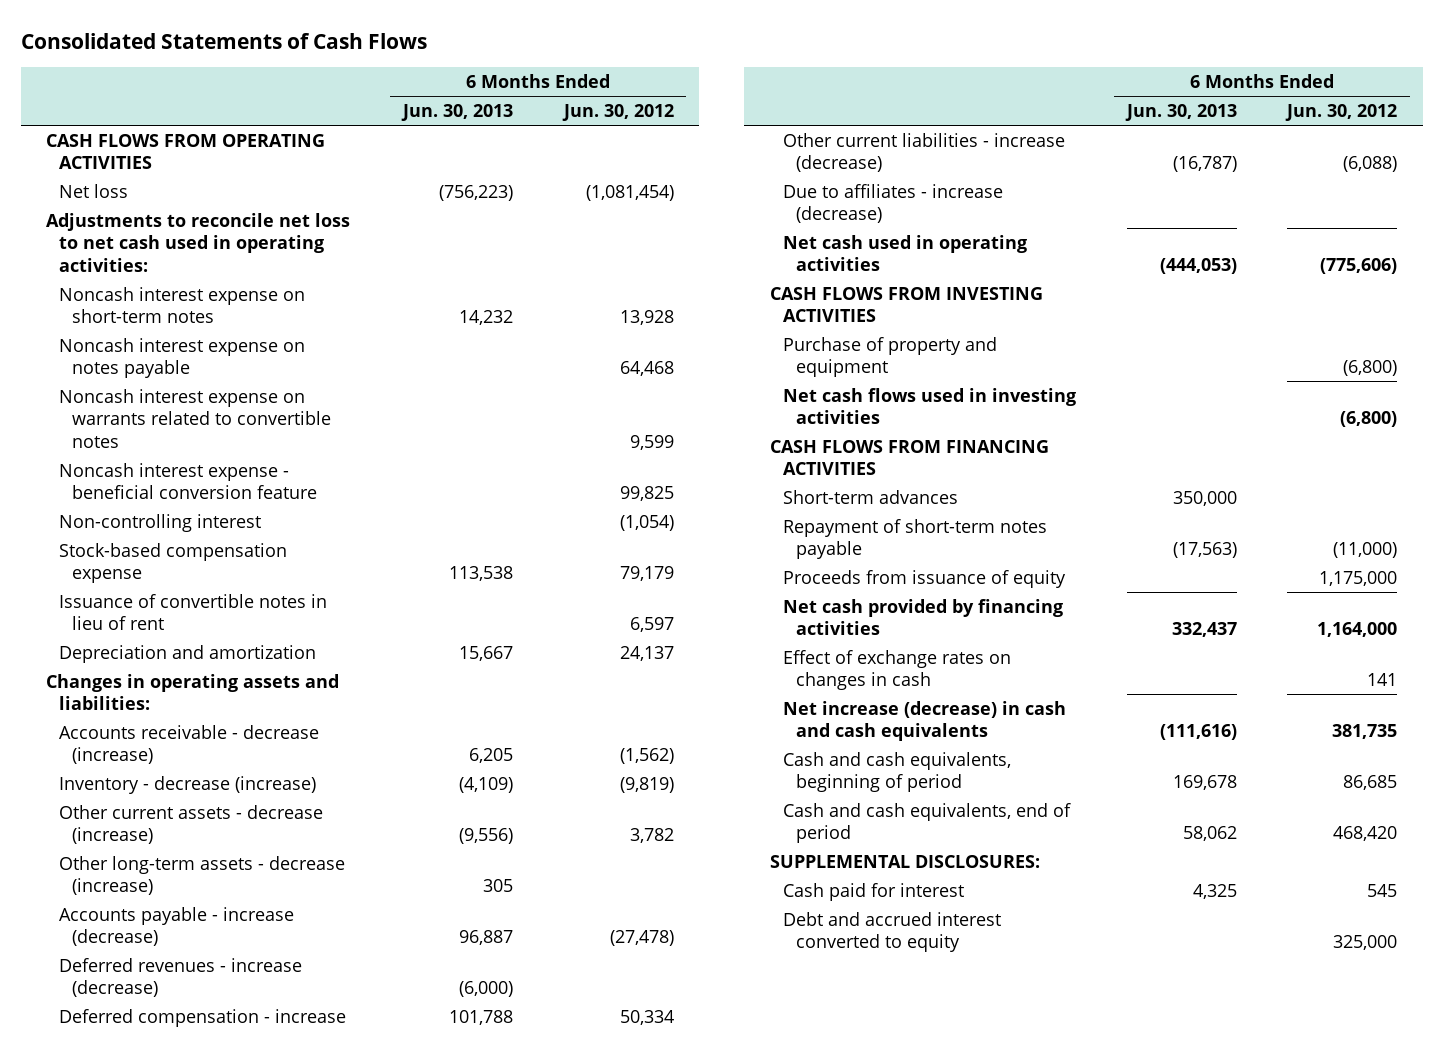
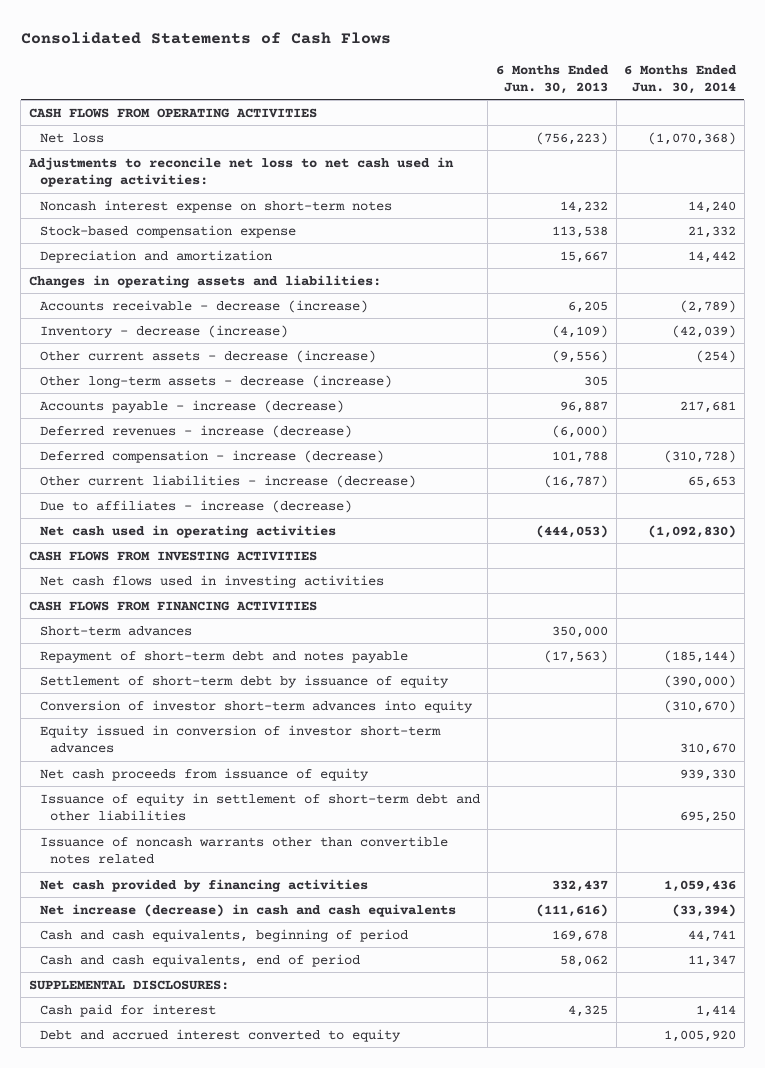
- | 6 Months Ended Jun. 30, 2013 | 6 Months Ended Jun. 30, 2012
+ | 6 Months Ended Jun. 30, 2013 | 6 Months Ended Jun. 30, 2014
- Noncash interest expense on notes payable | | 64,468
- Noncash interest expense on warrants related to convertible notes | | 9,599
- Noncash interest expense - beneficial conversion feature | | 99,825
- Non-controlling interest | | (1,054)
- Issuance of convertible notes in lieu of rent | | 6,597
- Deferred compensation - increase | 101,788 | 50,334
+ Deferred compensation - increase (decrease) | 101,788 | (310,728)
- Purchase of property and equipment | | (6,800)
- Repayment of short-term notes payable | (17,563) | (11,000)
- Proceeds from issuance of equity | | 1,175,000
+ Repayment of short-term debt and notes payable | (17,563) | (185,144)
+ Settlement of short-term debt by issuance of equity | | (390,000)
+ Conversion of investor short-term advances into equity | | (310,670)
+ Equity issued in conversion of investor short-term advances | | 310,670
+ Net cash proceeds from issuance of equity | | 939,330
+ Issuance of equity in settlement of short-term debt and other liabilities | | 695,250
+ Issuance of noncash warrants other than convertible notes related
- Effect of exchange rates on changes in cash | | 141

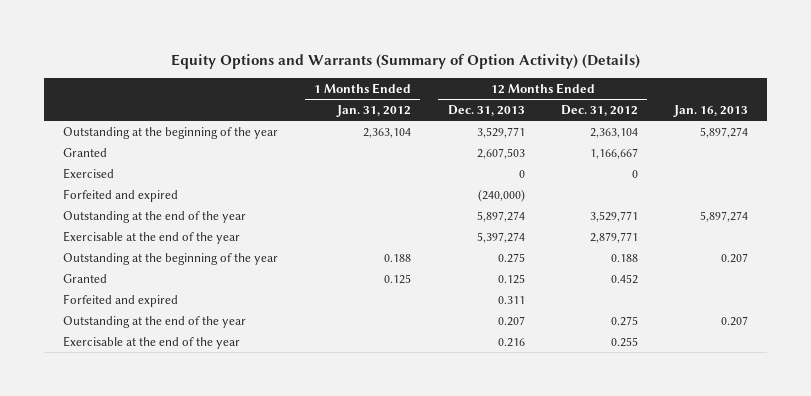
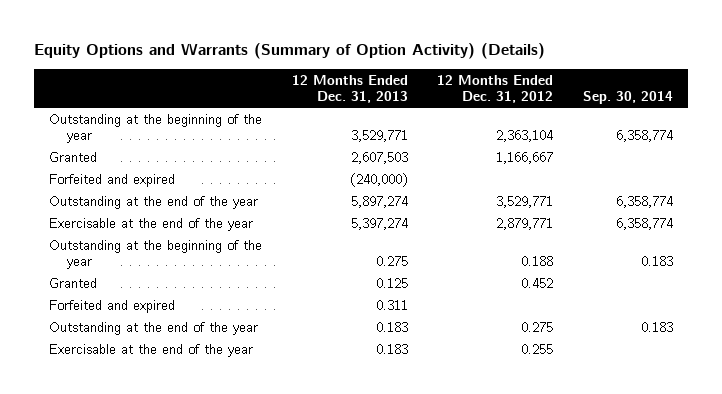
- | 1 Months Ended Jan. 31, 2012 | 12 Months Ended Dec. 31, 2013 | 12 Months Ended Dec. 31, 2012 | Jan. 16, 2013
+ | 12 Months Ended Dec. 31, 2013 | 12 Months Ended Dec. 31, 2012 | Sep. 30, 2014
- Exercised | | 0 | 0 |
- Outstanding at the end of the year | | 0.207 | 0.275 | 0.207
- Exercisable at the end of the year | | 0.216 | 0.255 |
+ Outstanding at the end of the year | 0.183 | 0.275 | 0.183
+ Exercisable at the end of the year | 0.183 | 0.255 |

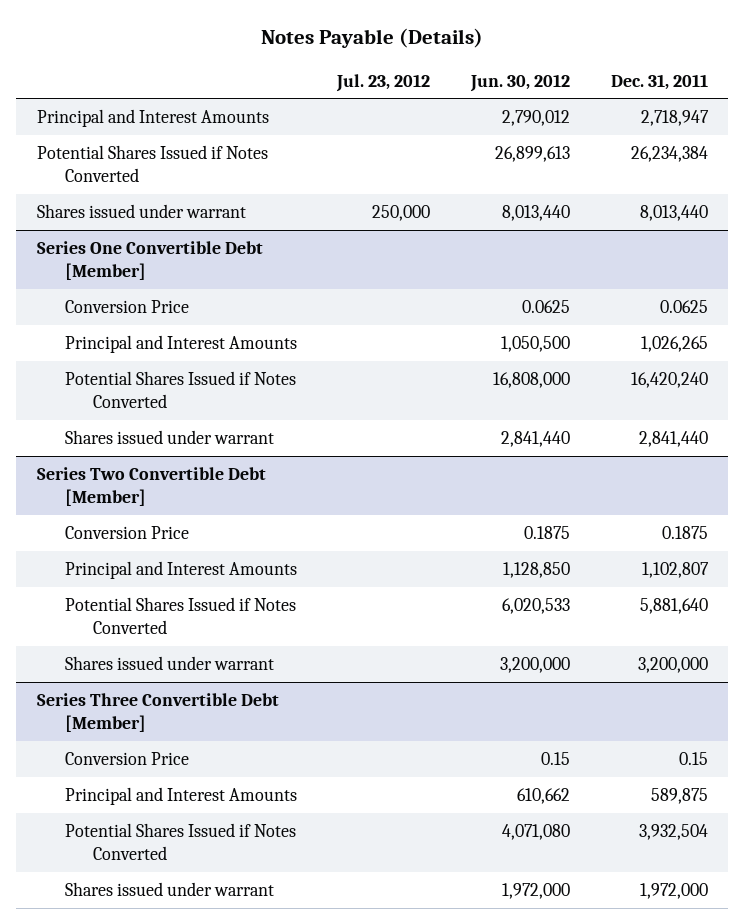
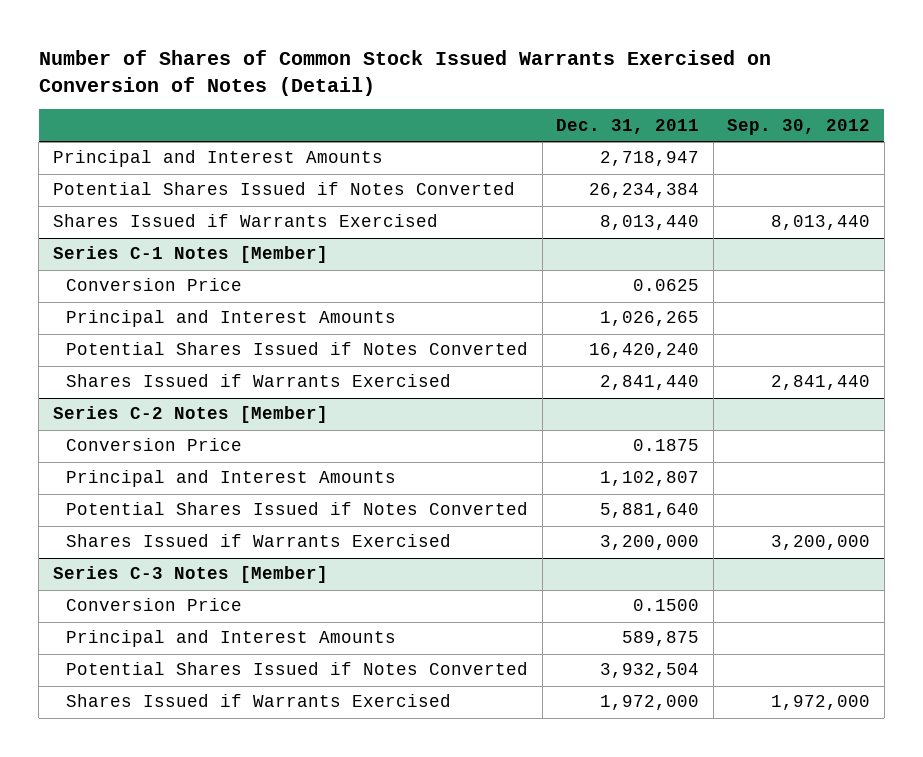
- Notes Payable (Details)
+ Number of Shares of Common Stock Issued Warrants Exercised on Conversion of Notes (Detail)
- | Jul. 23, 2012 | Jun. 30, 2012 | Dec. 31, 2011
+ | Dec. 31, 2011 | Sep. 30, 2012
- Shares issued under warrant | 250,000 | 8,013,440 | 8,013,440
- Series One Convertible Debt [Member]
+ Shares Issued if Warrants Exercised | 8,013,440 | 8,013,440
+ Series C-1 Notes [Member]
- Shares issued under warrant | | 2,841,440 | 2,841,440
- Series Two Convertible Debt [Member]
+ Shares Issued if Warrants Exercised | 2,841,440 | 2,841,440
+ Series C-2 Notes [Member]
- Shares issued under warrant | | 3,200,000 | 3,200,000
- Series Three Convertible Debt [Member]
- Conversion Price | | 0.15 | 0.15
+ Shares Issued if Warrants Exercised | 3,200,000 | 3,200,000
+ Series C-3 Notes [Member]
+ Conversion Price | 0.1500 |
- Shares issued under warrant | | 1,972,000 | 1,972,000
+ Shares Issued if Warrants Exercised | 1,972,000 | 1,972,000

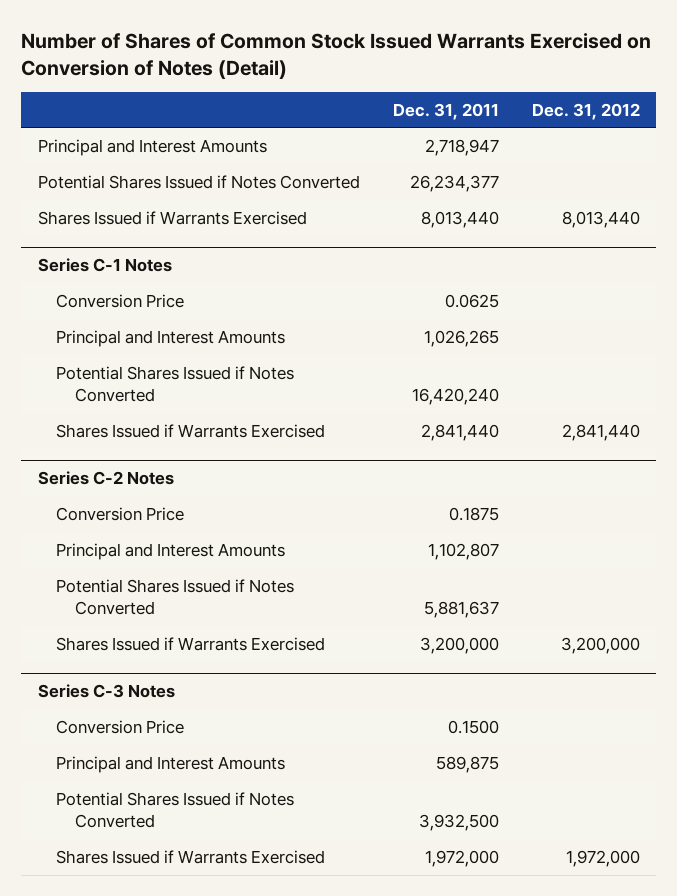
- | Dec. 31, 2011 | Sep. 30, 2012
+ | Dec. 31, 2011 | Dec. 31, 2012
- Potential Shares Issued if Notes Converted | 26,234,384 |
+ Potential Shares Issued if Notes Converted | 26,234,377 |
- Series C-1 Notes [Member]
+ Series C-1 Notes
- Series C-2 Notes [Member]
+ Series C-2 Notes
- Potential Shares Issued if Notes Converted | 5,881,640 |
+ Potential Shares Issued if Notes Converted | 5,881,637 |
- Series C-3 Notes [Member]
+ Series C-3 Notes
- Potential Shares Issued if Notes Converted | 3,932,504 |
+ Potential Shares Issued if Notes Converted | 3,932,500 |

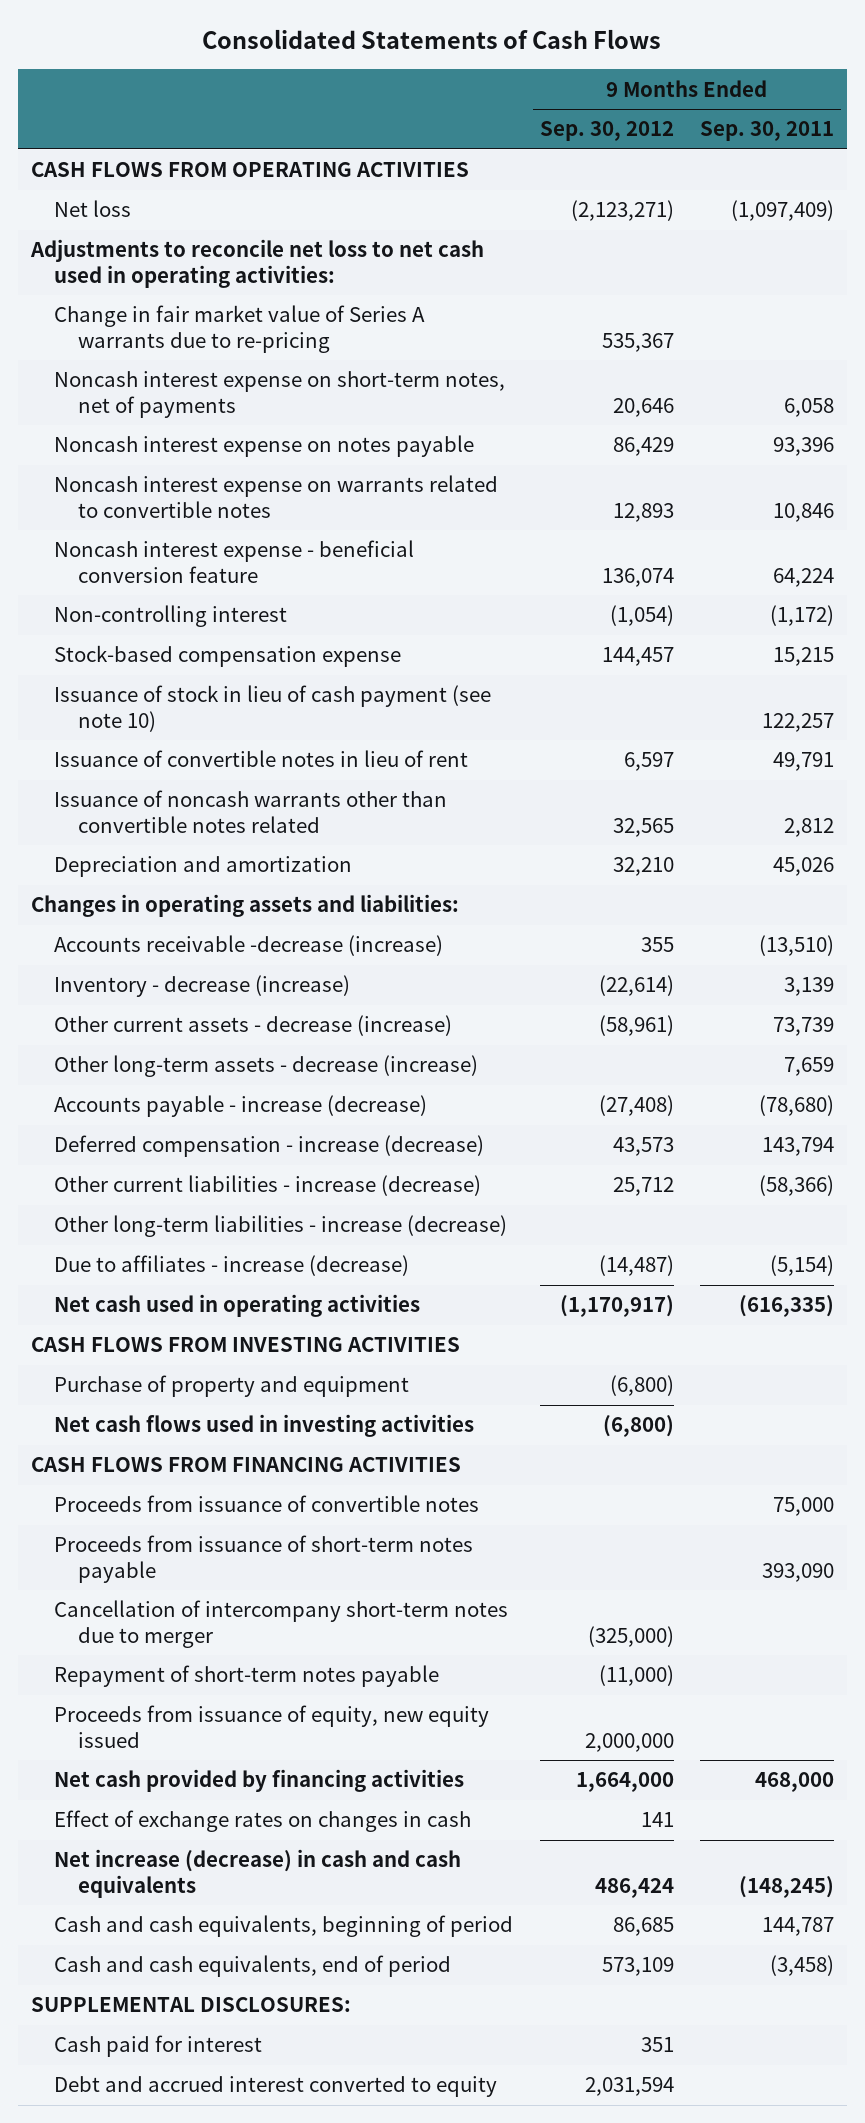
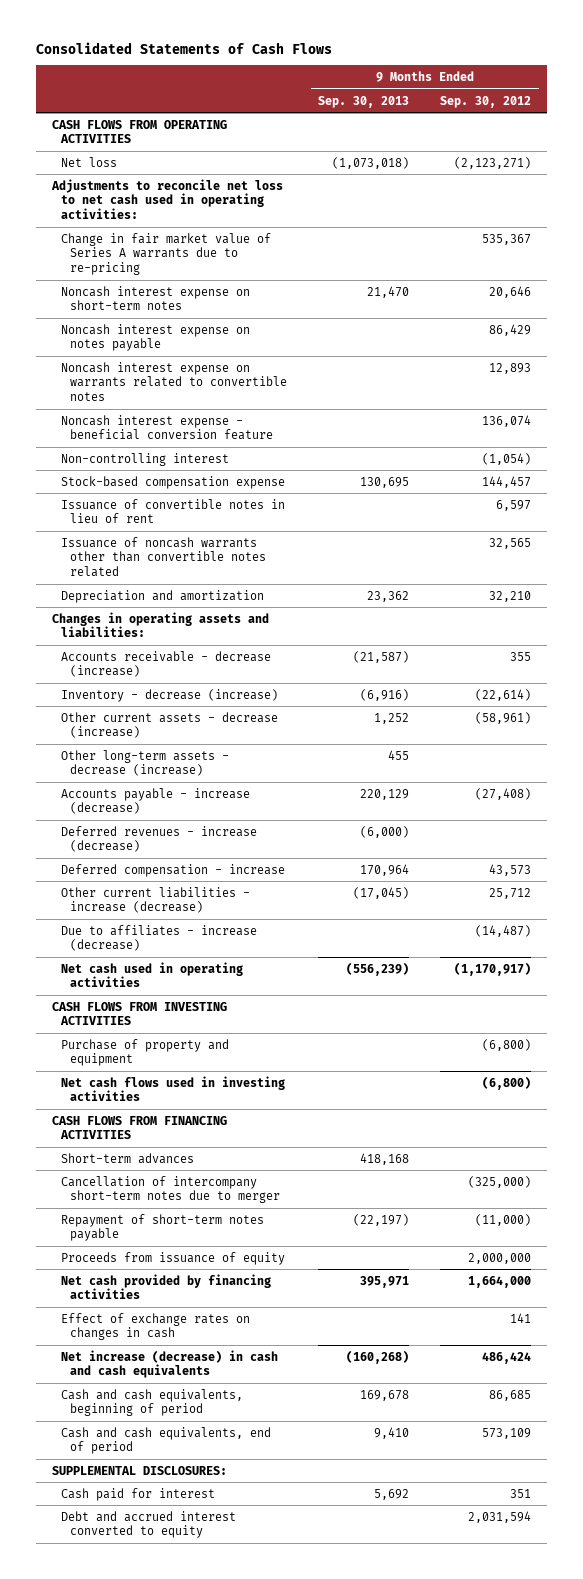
- | 9 Months Ended Sep. 30, 2012 | 9 Months Ended Sep. 30, 2011
+ | 9 Months Ended Sep. 30, 2013 | 9 Months Ended Sep. 30, 2012
- Noncash interest expense on short-term notes, net of payments | 20,646 | 6,058
+ Noncash interest expense on short-term notes | 21,470 | 20,646
- Issuance of stock in lieu of cash payment (see note 10) | | 122,257
- Accounts receivable -decrease (increase) | 355 | (13,510)
+ Accounts receivable - decrease (increase) | (21,587) | 355
- Deferred compensation - increase (decrease) | 43,573 | 143,794
+ Deferred revenues - increase (decrease) | (6,000) |
+ Deferred compensation - increase | 170,964 | 43,573
- Other long-term liabilities - increase (decrease)
- Proceeds from issuance of convertible notes | | 75,000
- Proceeds from issuance of short-term notes payable | | 393,090
+ Short-term advances | 418,168 |
- Proceeds from issuance of equity, new equity issued | 2,000,000 |
+ Proceeds from issuance of equity | | 2,000,000

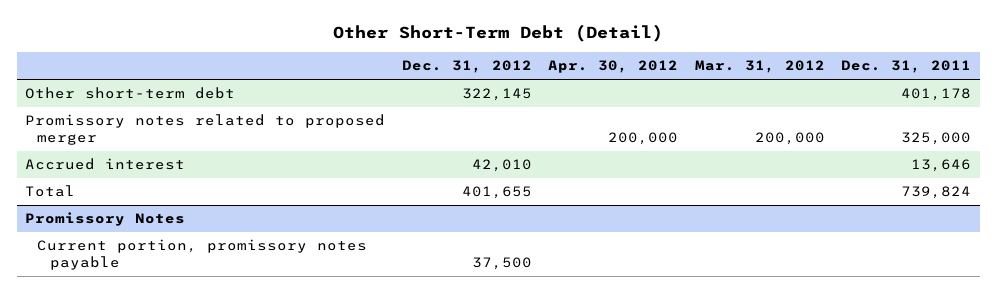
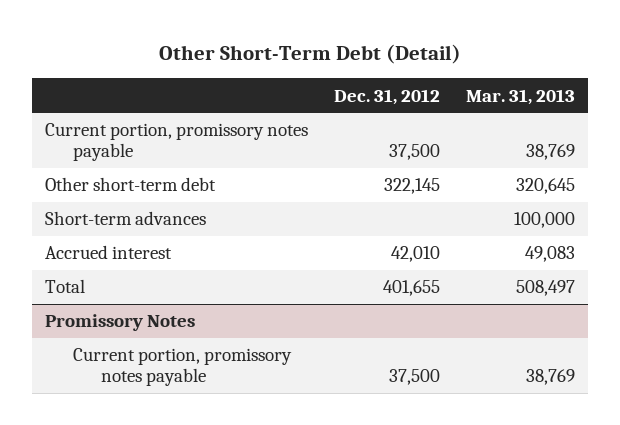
- | Dec. 31, 2012 | Apr. 30, 2012 | Mar. 31, 2012 | Dec. 31, 2011
+ | Dec. 31, 2012 | Mar. 31, 2013
+ Current portion, promissory notes payable | 37,500 | 38,769
- Promissory notes related to proposed merger | | 200,000 | 200,000 | 325,000
+ Short-term advances | | 100,000

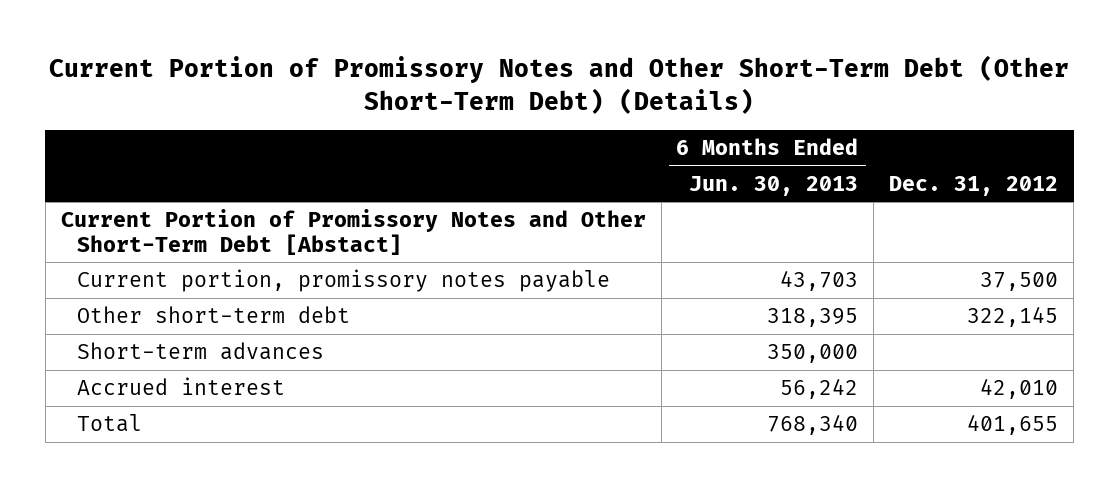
- Other Short-Term Debt (Detail)
+ Current Portion of Promissory Notes and Other Short-Term Debt (Other Short-Term Debt) (Details)
- | Dec. 31, 2012 | Mar. 31, 2013
+ | 6 Months Ended Jun. 30, 2013 | Dec. 31, 2012
+ Current Portion of Promissory Notes and Other Short-Term Debt [Abstact]
- Promissory Notes
- Current portion, promissory notes payable | 37,500 | 38,769

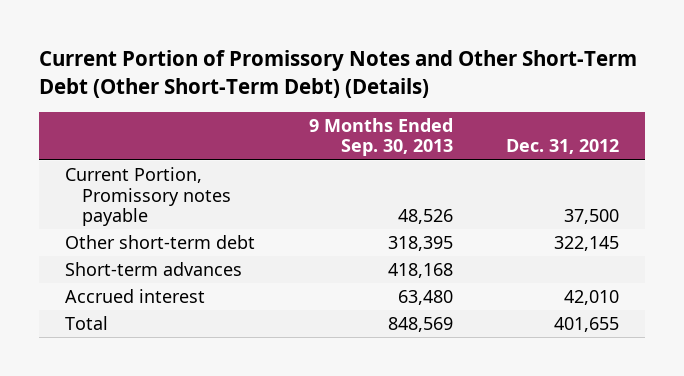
- | 6 Months Ended Jun. 30, 2013 | Dec. 31, 2012
+ | 9 Months Ended Sep. 30, 2013 | Dec. 31, 2012
- Current Portion of Promissory Notes and Other Short-Term Debt [Abstact]
- Current portion, promissory notes payable | 43,703 | 37,500
+ Current Portion, Promissory notes payable | 48,526 | 37,500

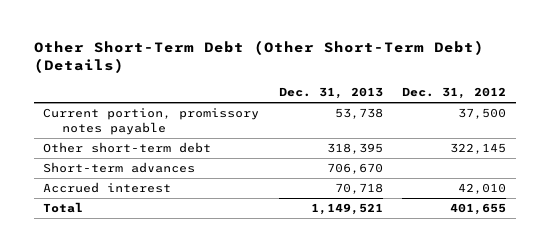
- Current Portion of Promissory Notes and Other Short-Term Debt (Other Short-Term Debt) (Details)
+ Other Short-Term Debt (Other Short-Term Debt) (Details)
- | 9 Months Ended Sep. 30, 2013 | Dec. 31, 2012
+ | Dec. 31, 2013 | Dec. 31, 2012
- Current Portion, Promissory notes payable | 48,526 | 37,500
+ Current portion, promissory notes payable | 53,738 | 37,500

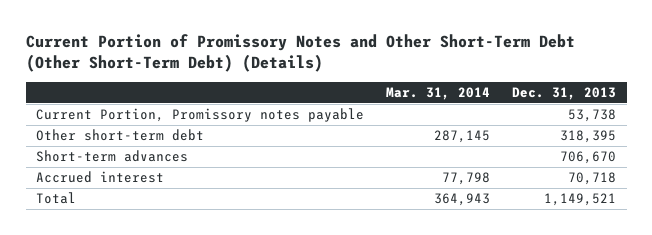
- Other Short-Term Debt (Other Short-Term Debt) (Details)
+ Current Portion of Promissory Notes and Other Short-Term Debt (Other Short-Term Debt) (Details)
- | Dec. 31, 2013 | Dec. 31, 2012
+ | Mar. 31, 2014 | Dec. 31, 2013
- Current portion, promissory notes payable | 53,738 | 37,500
+ Current Portion, Promissory notes payable | | 53,738

